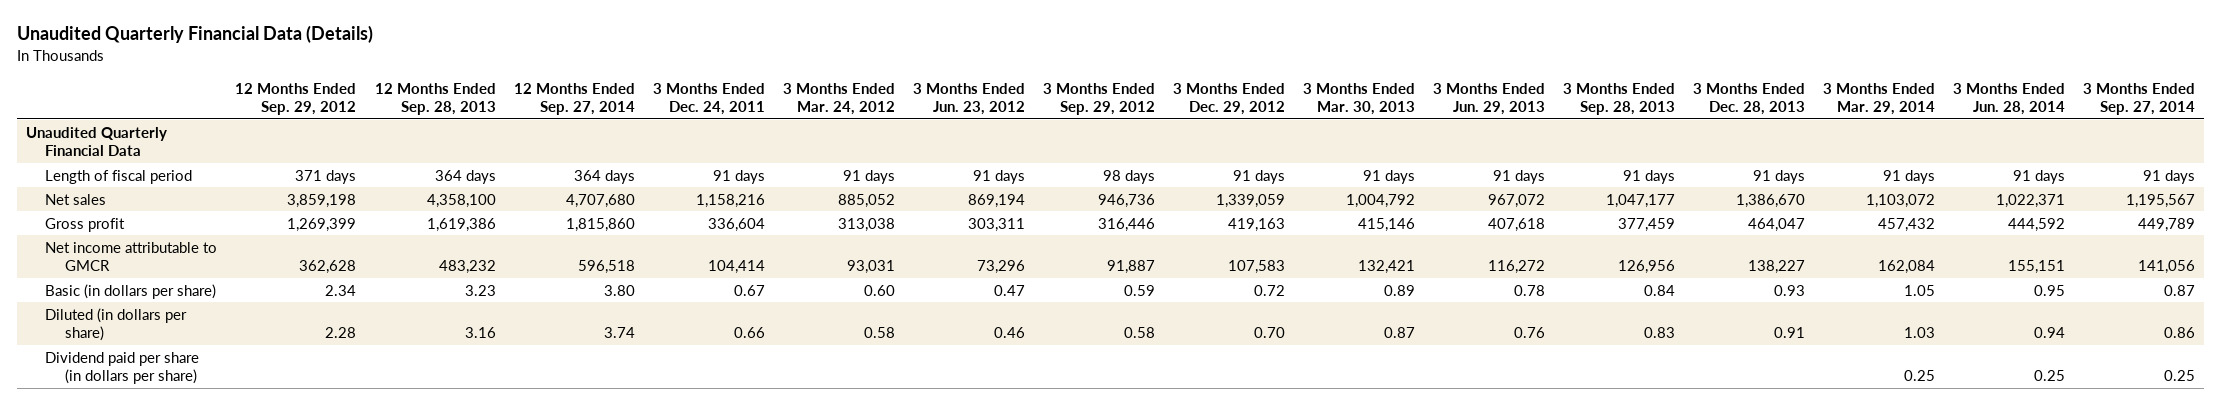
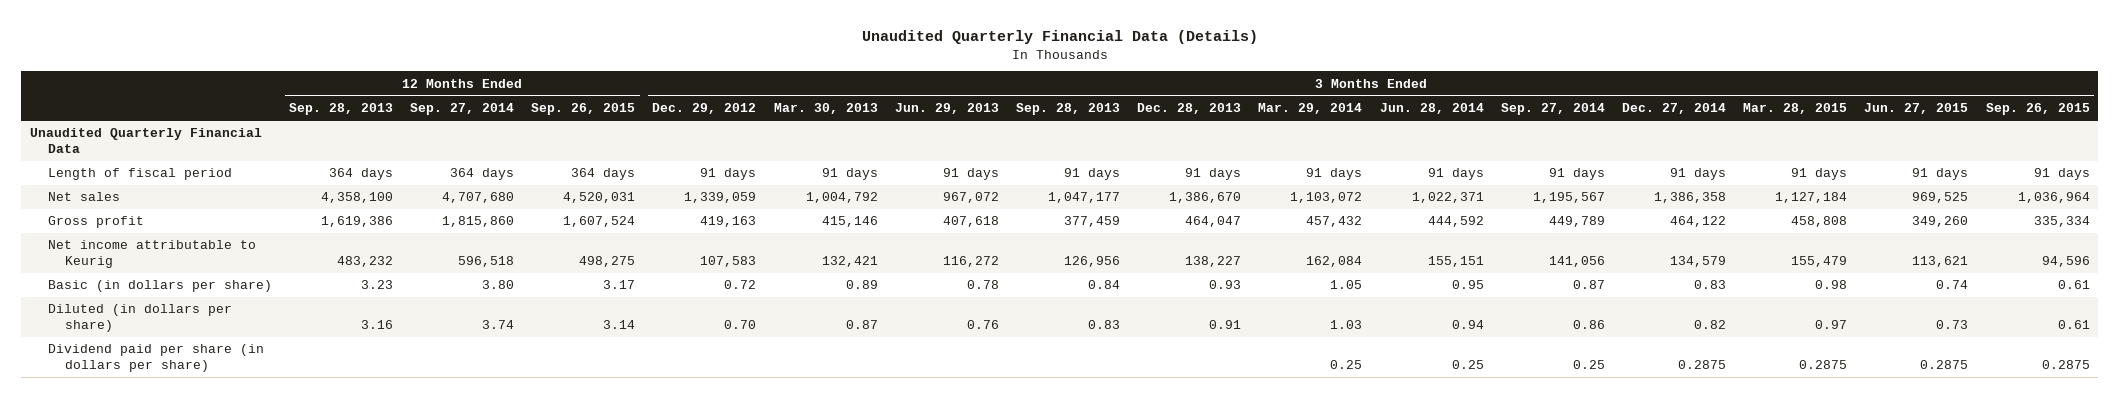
- | 12 Months Ended Sep. 29, 2012 | 12 Months Ended Sep. 28, 2013 | 12 Months Ended Sep. 27, 2014 | 3 Months Ended Dec. 24, 2011 | 3 Months Ended Mar. 24, 2012 | 3 Months Ended Jun. 23, 2012 | 3 Months Ended Sep. 29, 2012 | 3 Months Ended Dec. 29, 2012 | 3 Months Ended Mar. 30, 2013 | 3 Months Ended Jun. 29, 2013 | 3 Months Ended Sep. 28, 2013 | 3 Months Ended Dec. 28, 2013 | 3 Months Ended Mar. 29, 2014 | 3 Months Ended Jun. 28, 2014 | 3 Months Ended Sep. 27, 2014
+ | 12 Months Ended Sep. 28, 2013 | 12 Months Ended Sep. 27, 2014 | 12 Months Ended Sep. 26, 2015 | 3 Months Ended Dec. 29, 2012 | 3 Months Ended Mar. 30, 2013 | 3 Months Ended Jun. 29, 2013 | 3 Months Ended Sep. 28, 2013 | 3 Months Ended Dec. 28, 2013 | 3 Months Ended Mar. 29, 2014 | 3 Months Ended Jun. 28, 2014 | 3 Months Ended Sep. 27, 2014 | 3 Months Ended Dec. 27, 2014 | 3 Months Ended Mar. 28, 2015 | 3 Months Ended Jun. 27, 2015 | 3 Months Ended Sep. 26, 2015
- Net income attributable to GMCR | 362,628 | 483,232 | 596,518 | 104,414 | 93,031 | 73,296 | 91,887 | 107,583 | 132,421 | 116,272 | 126,956 | 138,227 | 162,084 | 155,151 | 141,056
+ Net income attributable to Keurig | 483,232 | 596,518 | 498,275 | 107,583 | 132,421 | 116,272 | 126,956 | 138,227 | 162,084 | 155,151 | 141,056 | 134,579 | 155,479 | 113,621 | 94,596

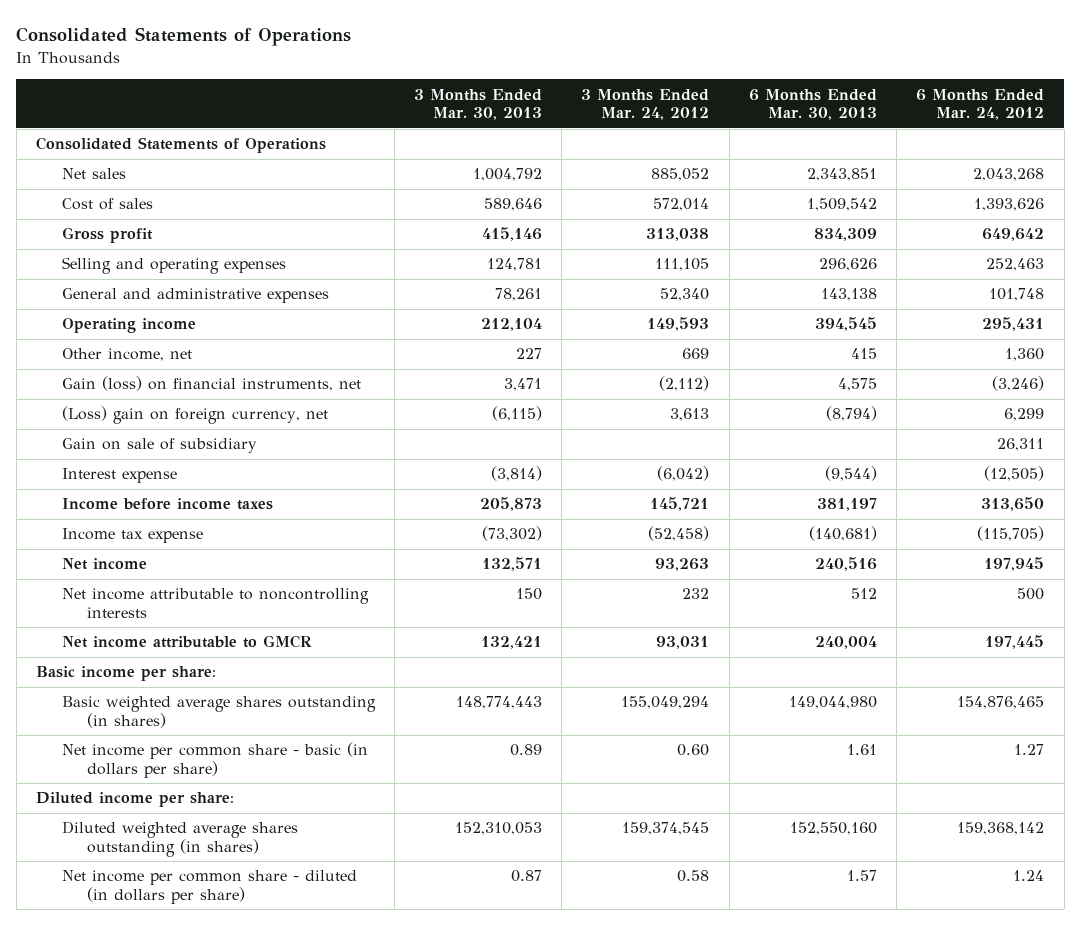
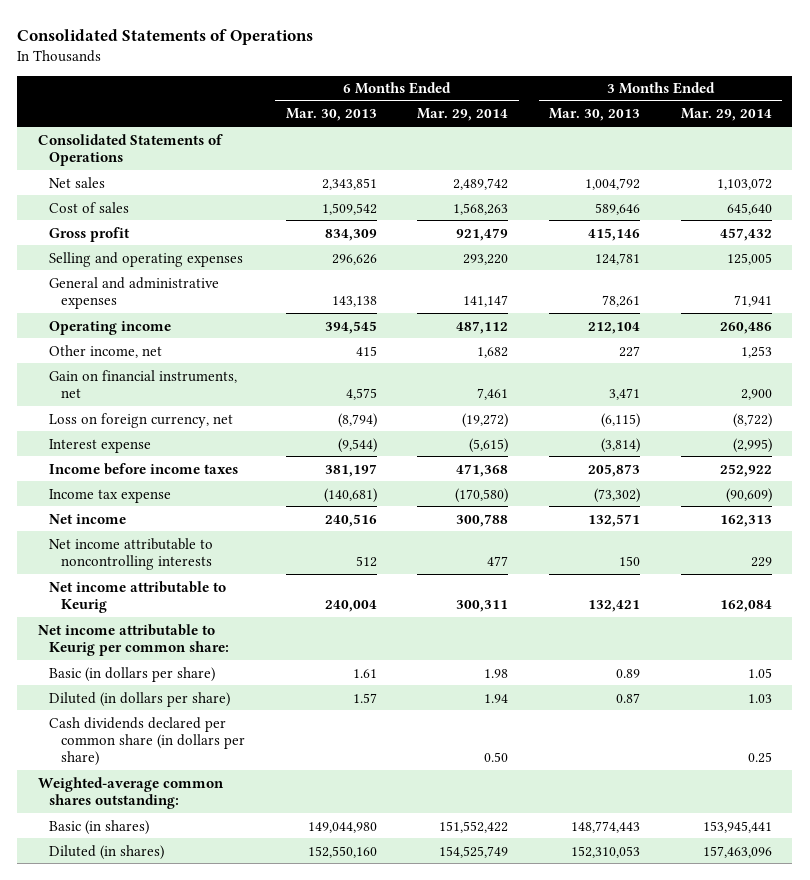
- | 3 Months Ended Mar. 30, 2013 | 3 Months Ended Mar. 24, 2012 | 6 Months Ended Mar. 30, 2013 | 6 Months Ended Mar. 24, 2012
+ | 6 Months Ended Mar. 30, 2013 | 6 Months Ended Mar. 29, 2014 | 3 Months Ended Mar. 30, 2013 | 3 Months Ended Mar. 29, 2014
- Gain (loss) on financial instruments, net | 3,471 | (2,112) | 4,575 | (3,246)
- (Loss) gain on foreign currency, net | (6,115) | 3,613 | (8,794) | 6,299
- Gain on sale of subsidiary | | | | 26,311
+ Gain on financial instruments, net | 4,575 | 7,461 | 3,471 | 2,900
+ Loss on foreign currency, net | (8,794) | (19,272) | (6,115) | (8,722)
- Net income attributable to GMCR | 132,421 | 93,031 | 240,004 | 197,445
- Basic income per share:
- Basic weighted average shares outstanding (in shares) | 148,774,443 | 155,049,294 | 149,044,980 | 154,876,465
- Net income per common share - basic (in dollars per share) | 0.89 | 0.60 | 1.61 | 1.27
- Diluted income per share:
- Diluted weighted average shares outstanding (in shares) | 152,310,053 | 159,374,545 | 152,550,160 | 159,368,142
- Net income per common share - diluted (in dollars per share) | 0.87 | 0.58 | 1.57 | 1.24
+ Net income attributable to Keurig | 240,004 | 300,311 | 132,421 | 162,084
+ Net income attributable to Keurig per common share:
+ Basic (in dollars per share) | 1.61 | 1.98 | 0.89 | 1.05
+ Diluted (in dollars per share) | 1.57 | 1.94 | 0.87 | 1.03
+ Cash dividends declared per common share (in dollars per share) | | 0.50 | | 0.25
+ Weighted-average common shares outstanding:
+ Basic (in shares) | 149,044,980 | 151,552,422 | 148,774,443 | 153,945,441
+ Diluted (in shares) | 152,550,160 | 154,525,749 | 152,310,053 | 157,463,096

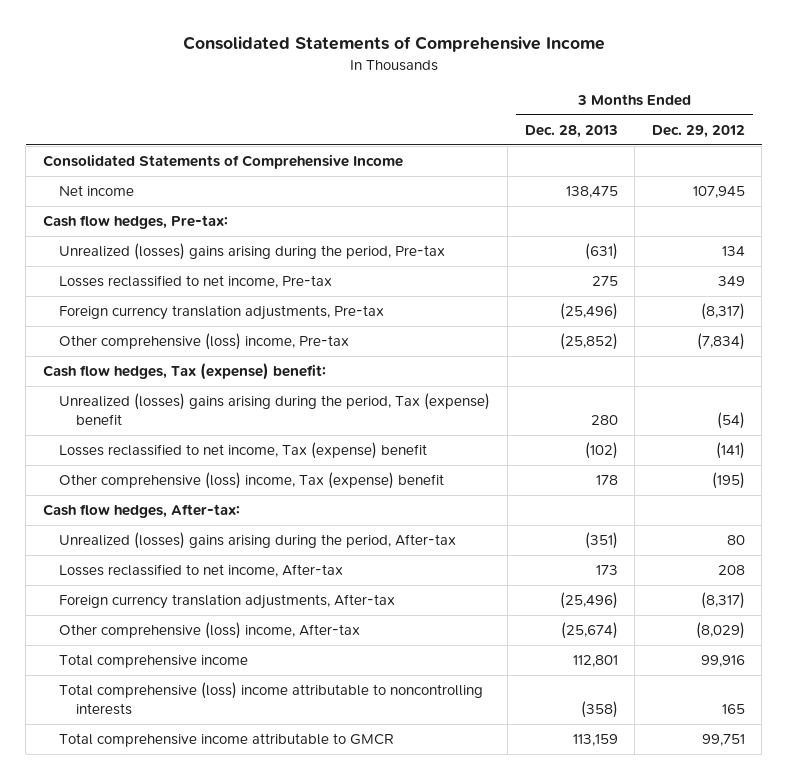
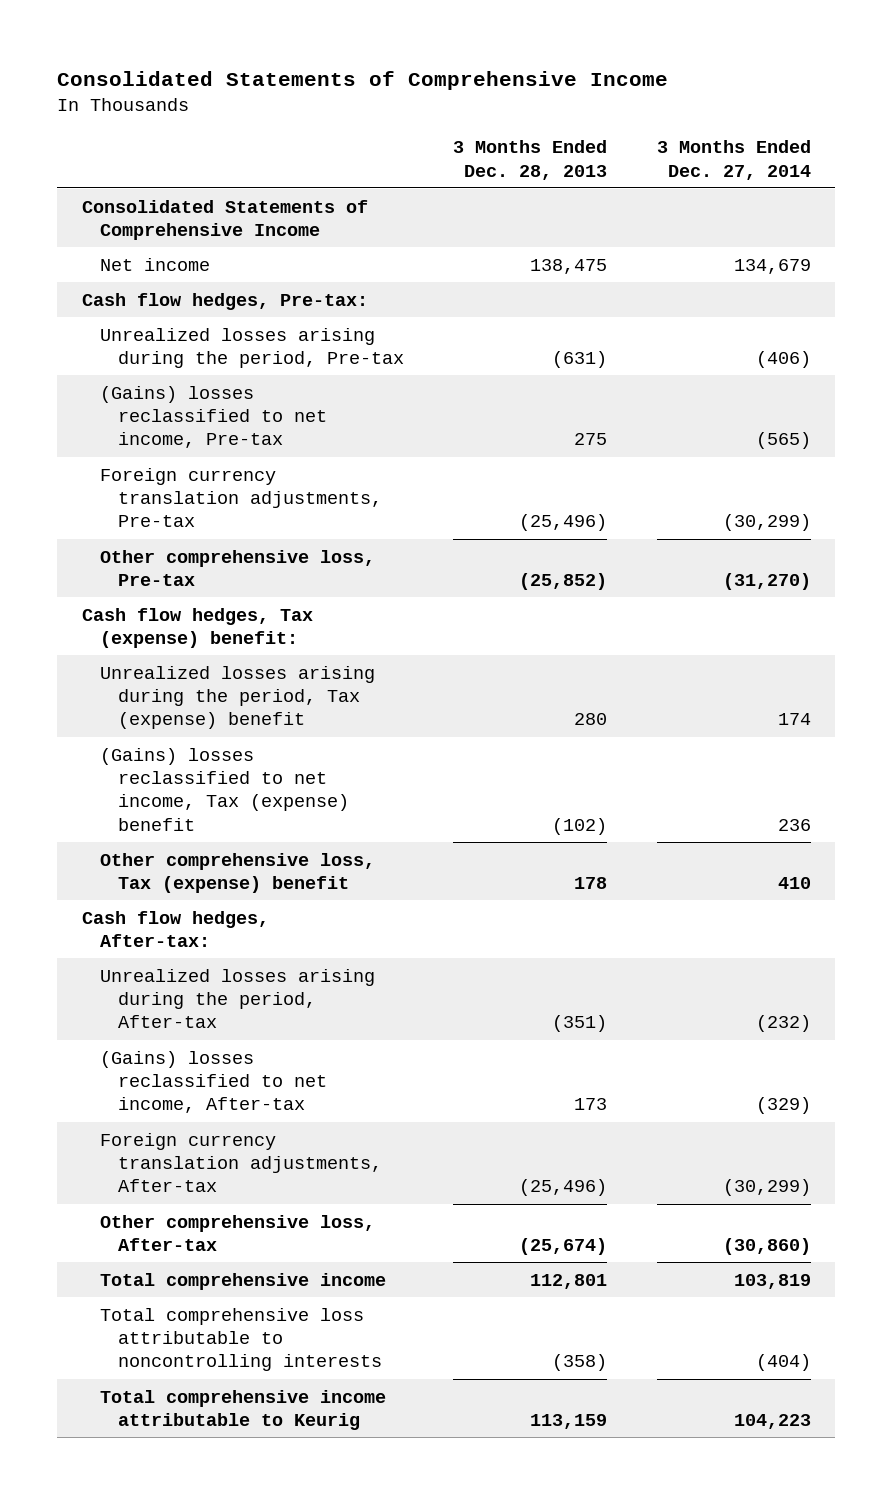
- | 3 Months Ended Dec. 28, 2013 | 3 Months Ended Dec. 29, 2012
+ | 3 Months Ended Dec. 28, 2013 | 3 Months Ended Dec. 27, 2014
- Unrealized (losses) gains arising during the period, Pre-tax | (631) | 134
- Losses reclassified to net income, Pre-tax | 275 | 349
+ Unrealized losses arising during the period, Pre-tax | (631) | (406)
+ (Gains) losses reclassified to net income, Pre-tax | 275 | (565)
- Other comprehensive (loss) income, Pre-tax | (25,852) | (7,834)
+ Other comprehensive loss, Pre-tax | (25,852) | (31,270)
- Unrealized (losses) gains arising during the period, Tax (expense) benefit | 280 | (54)
- Losses reclassified to net income, Tax (expense) benefit | (102) | (141)
- Other comprehensive (loss) income, Tax (expense) benefit | 178 | (195)
+ Unrealized losses arising during the period, Tax (expense) benefit | 280 | 174
+ (Gains) losses reclassified to net income, Tax (expense) benefit | (102) | 236
+ Other comprehensive loss, Tax (expense) benefit | 178 | 410
- Unrealized (losses) gains arising during the period, After-tax | (351) | 80
- Losses reclassified to net income, After-tax | 173 | 208
+ Unrealized losses arising during the period, After-tax | (351) | (232)
+ (Gains) losses reclassified to net income, After-tax | 173 | (329)
- Other comprehensive (loss) income, After-tax | (25,674) | (8,029)
+ Other comprehensive loss, After-tax | (25,674) | (30,860)
- Total comprehensive (loss) income attributable to noncontrolling interests | (358) | 165
- Total comprehensive income attributable to GMCR | 113,159 | 99,751
+ Total comprehensive loss attributable to noncontrolling interests | (358) | (404)
+ Total comprehensive income attributable to Keurig | 113,159 | 104,223

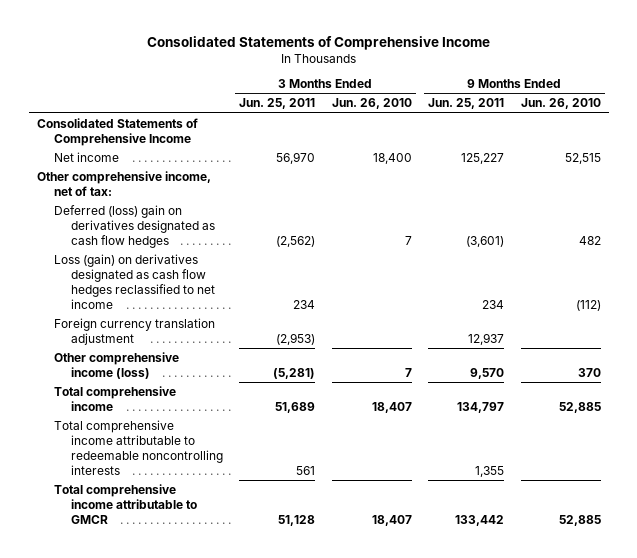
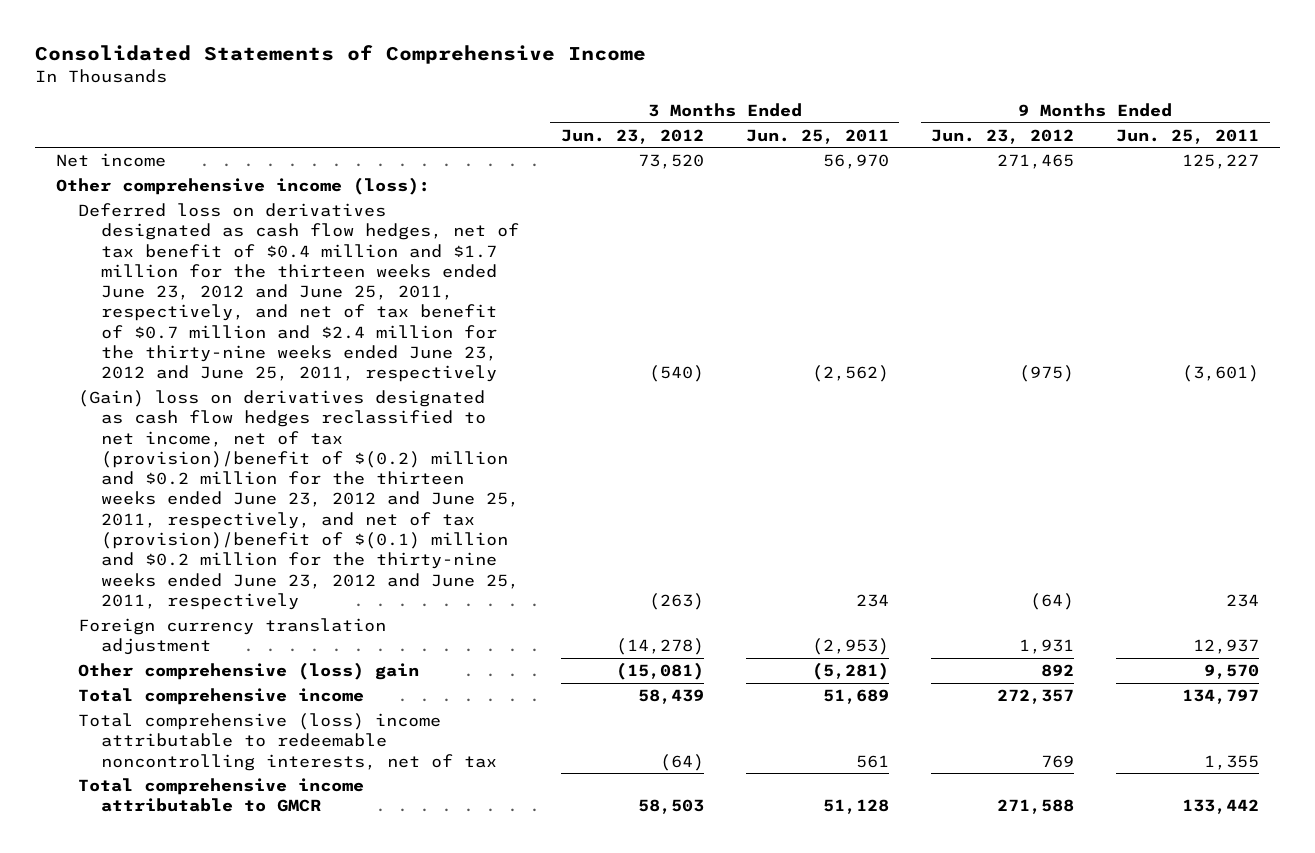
- | 3 Months Ended Jun. 25, 2011 | 3 Months Ended Jun. 26, 2010 | 9 Months Ended Jun. 25, 2011 | 9 Months Ended Jun. 26, 2010
+ | 3 Months Ended Jun. 23, 2012 | 3 Months Ended Jun. 25, 2011 | 9 Months Ended Jun. 23, 2012 | 9 Months Ended Jun. 25, 2011
- Consolidated Statements of Comprehensive Income
- Other comprehensive income, net of tax:
- Deferred (loss) gain on derivatives designated as cash flow hedges | (2,562) | 7 | (3,601) | 482
- Loss (gain) on derivatives designated as cash flow hedges reclassified to net income | 234 | | 234 | (112)
+ Other comprehensive income (loss):
+ Deferred loss on derivatives designated as cash flow hedges, net of tax benefit of $0.4 million and $1.7 million for the thirteen weeks ended June 23, 2012 and June 25, 2011, respectively, and net of tax benefit of $0.7 million and $2.4 million for the thirty-nine weeks ended June 23, 2012 and June 25, 2011, respectively | (540) | (2,562) | (975) | (3,601)
+ (Gain) loss on derivatives designated as cash flow hedges reclassified to net income, net of tax (provision)/benefit of $(0.2) million and $0.2 million for the thirteen weeks ended June 23, 2012 and June 25, 2011, respectively, and net of tax (provision)/benefit of $(0.1) million and $0.2 million for the thirty-nine weeks ended June 23, 2012 and June 25, 2011, respectively | (263) | 234 | (64) | 234
- Other comprehensive income (loss) | (5,281) | 7 | 9,570 | 370
+ Other comprehensive (loss) gain | (15,081) | (5,281) | 892 | 9,570
- Total comprehensive income attributable to redeemable noncontrolling interests | 561 | | 1,355 |
+ Total comprehensive (loss) income attributable to redeemable noncontrolling interests, net of tax | (64) | 561 | 769 | 1,355

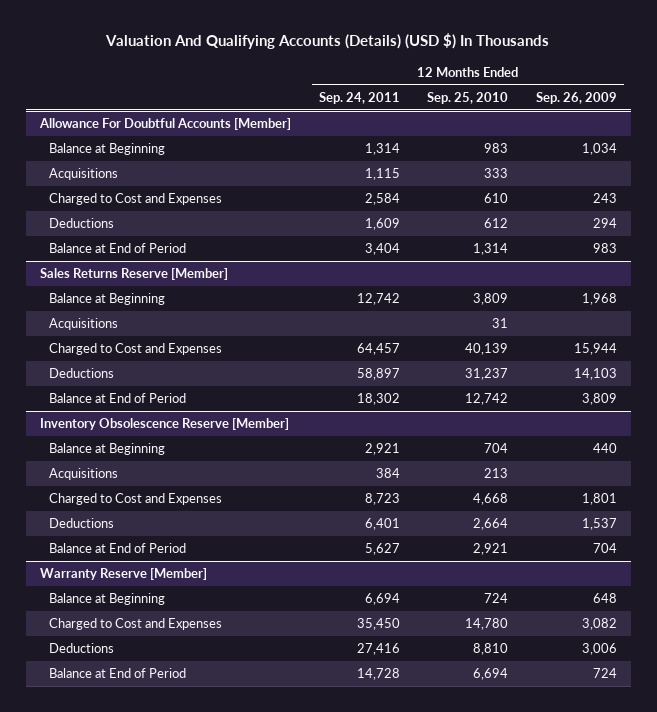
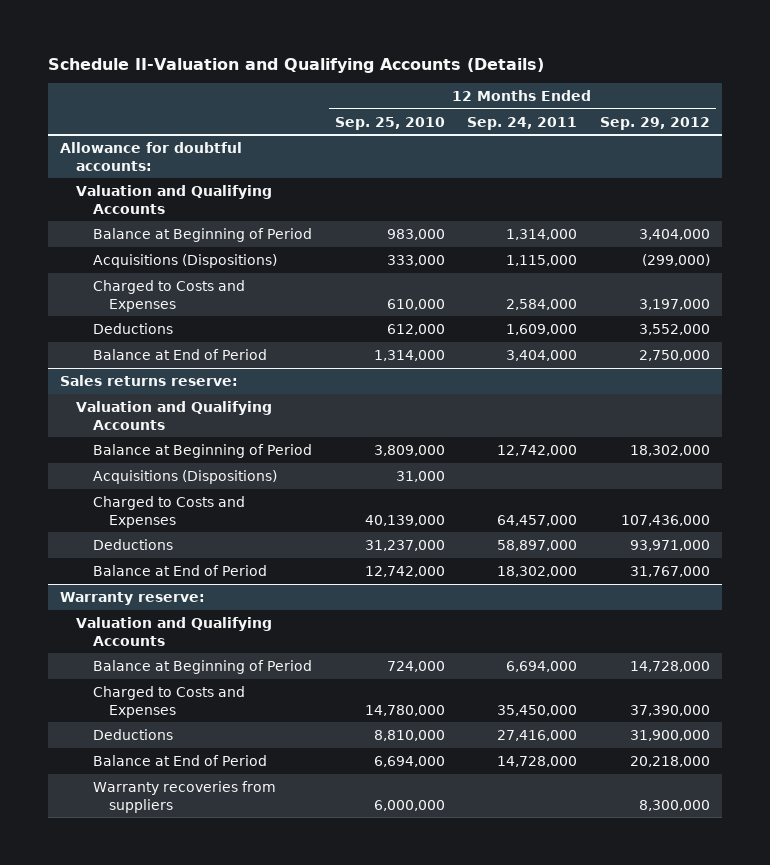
- Valuation And Qualifying Accounts (Details) (USD $) In Thousands
+ Schedule II-Valuation and Qualifying Accounts (Details)
- | 12 Months Ended Sep. 24, 2011 | 12 Months Ended Sep. 25, 2010 | 12 Months Ended Sep. 26, 2009
+ | 12 Months Ended Sep. 25, 2010 | 12 Months Ended Sep. 24, 2011 | 12 Months Ended Sep. 29, 2012
- Allowance For Doubtful Accounts [Member]
- Balance at Beginning | 1,314 | 983 | 1,034
- Acquisitions | 1,115 | 333 |
- Charged to Cost and Expenses | 2,584 | 610 | 243
- Deductions | 1,609 | 612 | 294
- Balance at End of Period | 3,404 | 1,314 | 983
- Sales Returns Reserve [Member]
- Balance at Beginning | 12,742 | 3,809 | 1,968
- Acquisitions | | 31 |
- Charged to Cost and Expenses | 64,457 | 40,139 | 15,944
- Deductions | 58,897 | 31,237 | 14,103
- Balance at End of Period | 18,302 | 12,742 | 3,809
- Inventory Obsolescence Reserve [Member]
- Balance at Beginning | 2,921 | 704 | 440
- Acquisitions | 384 | 213 |
- Charged to Cost and Expenses | 8,723 | 4,668 | 1,801
- Deductions | 6,401 | 2,664 | 1,537
- Balance at End of Period | 5,627 | 2,921 | 704
- Warranty Reserve [Member]
- Balance at Beginning | 6,694 | 724 | 648
- Charged to Cost and Expenses | 35,450 | 14,780 | 3,082
- Deductions | 27,416 | 8,810 | 3,006
- Balance at End of Period | 14,728 | 6,694 | 724
+ Allowance for doubtful accounts:
+ Valuation and Qualifying Accounts
+ Balance at Beginning of Period | 983,000 | 1,314,000 | 3,404,000
+ Acquisitions (Dispositions) | 333,000 | 1,115,000 | (299,000)
+ Charged to Costs and Expenses | 610,000 | 2,584,000 | 3,197,000
+ Deductions | 612,000 | 1,609,000 | 3,552,000
+ Balance at End of Period | 1,314,000 | 3,404,000 | 2,750,000
+ Sales returns reserve:
+ Valuation and Qualifying Accounts
+ Balance at Beginning of Period | 3,809,000 | 12,742,000 | 18,302,000
+ Acquisitions (Dispositions) | 31,000 | |
+ Charged to Costs and Expenses | 40,139,000 | 64,457,000 | 107,436,000
+ Deductions | 31,237,000 | 58,897,000 | 93,971,000
+ Balance at End of Period | 12,742,000 | 18,302,000 | 31,767,000
+ Warranty reserve:
+ Valuation and Qualifying Accounts
+ Balance at Beginning of Period | 724,000 | 6,694,000 | 14,728,000
+ Charged to Costs and Expenses | 14,780,000 | 35,450,000 | 37,390,000
+ Deductions | 8,810,000 | 27,416,000 | 31,900,000
+ Balance at End of Period | 6,694,000 | 14,728,000 | 20,218,000
+ Warranty recoveries from suppliers | 6,000,000 | | 8,300,000

